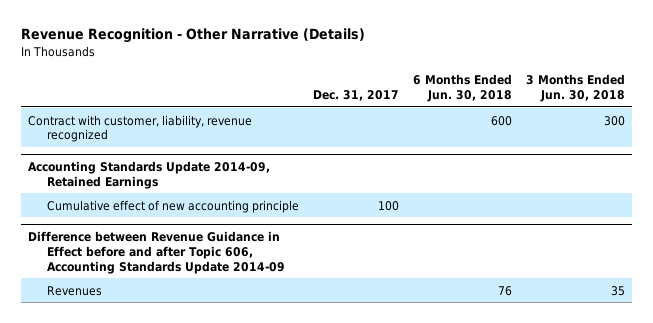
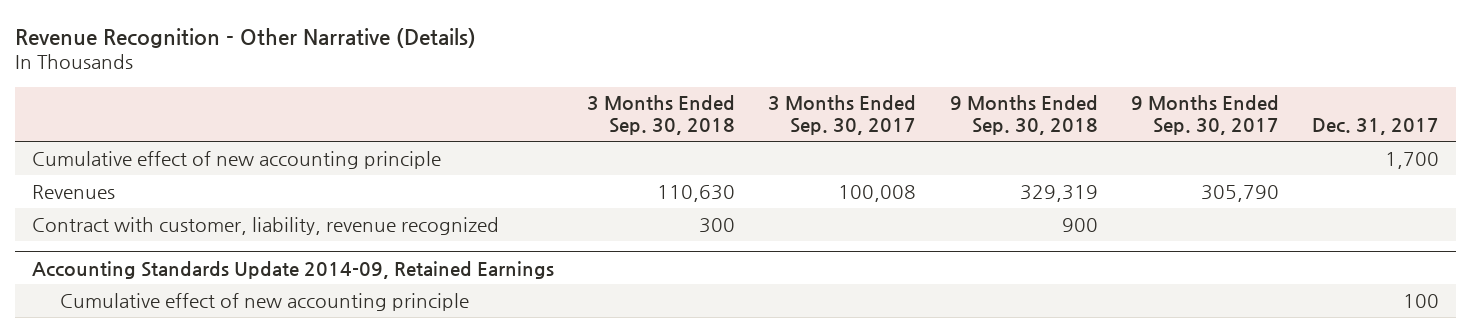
- | Dec. 31, 2017 | 6 Months Ended Jun. 30, 2018 | 3 Months Ended Jun. 30, 2018
+ | 3 Months Ended Sep. 30, 2018 | 3 Months Ended Sep. 30, 2017 | 9 Months Ended Sep. 30, 2018 | 9 Months Ended Sep. 30, 2017 | Dec. 31, 2017
+ Cumulative effect of new accounting principle | | | | | 1,700
+ Revenues | 110,630 | 100,008 | 329,319 | 305,790 |
- Difference between Revenue Guidance in Effect before and after Topic 606, Accounting Standards Update 2014-09
- Revenues | | 76 | 35

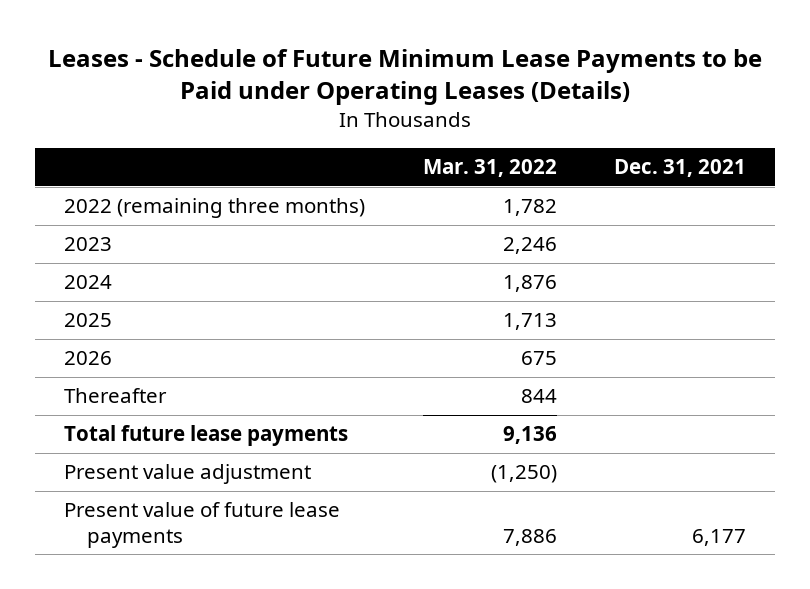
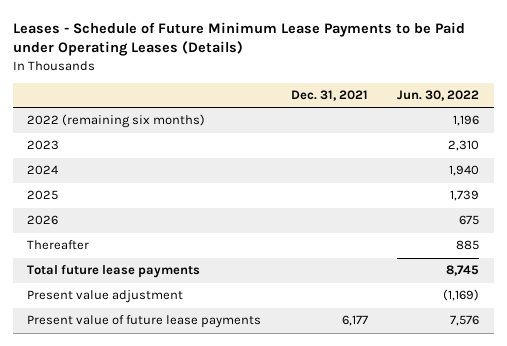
- | Mar. 31, 2022 | Dec. 31, 2021
+ | Dec. 31, 2021 | Jun. 30, 2022
- 2022 (remaining three months) | 1,782 |
+ 2022 (remaining six months) | | 1,196

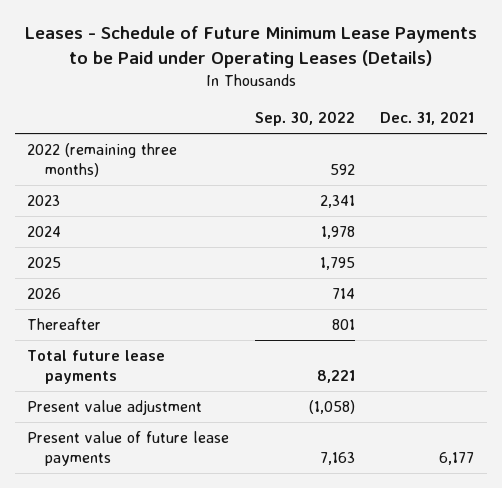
- | Dec. 31, 2021 | Jun. 30, 2022
+ | Sep. 30, 2022 | Dec. 31, 2021
- 2022 (remaining six months) | | 1,196
+ 2022 (remaining three months) | 592 |

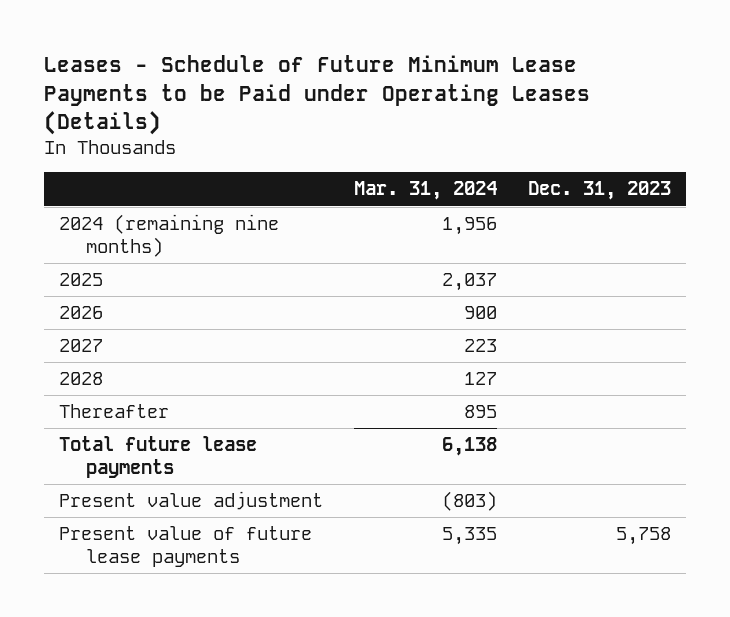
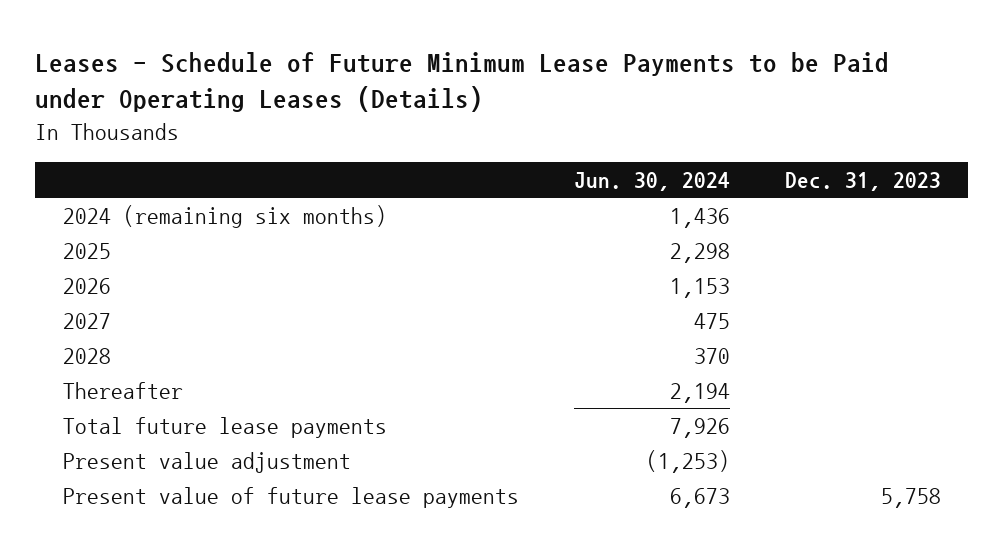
- | Mar. 31, 2024 | Dec. 31, 2023
+ | Jun. 30, 2024 | Dec. 31, 2023
- 2024 (remaining nine months) | 1,956 |
+ 2024 (remaining six months) | 1,436 |

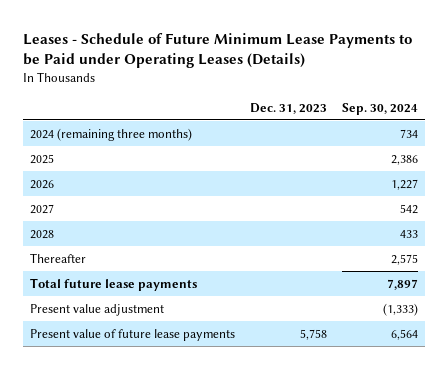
- | Jun. 30, 2024 | Dec. 31, 2023
+ | Dec. 31, 2023 | Sep. 30, 2024
- 2024 (remaining six months) | 1,436 |
+ 2024 (remaining three months) | | 734

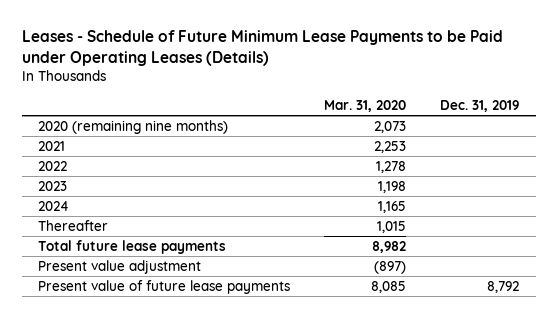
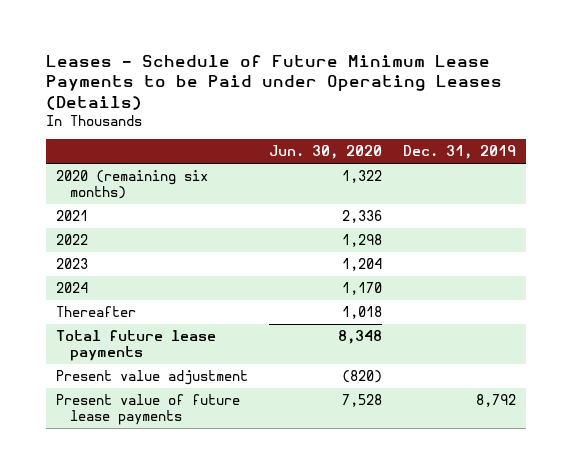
- | Mar. 31, 2020 | Dec. 31, 2019
+ | Jun. 30, 2020 | Dec. 31, 2019
- 2020 (remaining nine months) | 2,073 |
+ 2020 (remaining six months) | 1,322 |

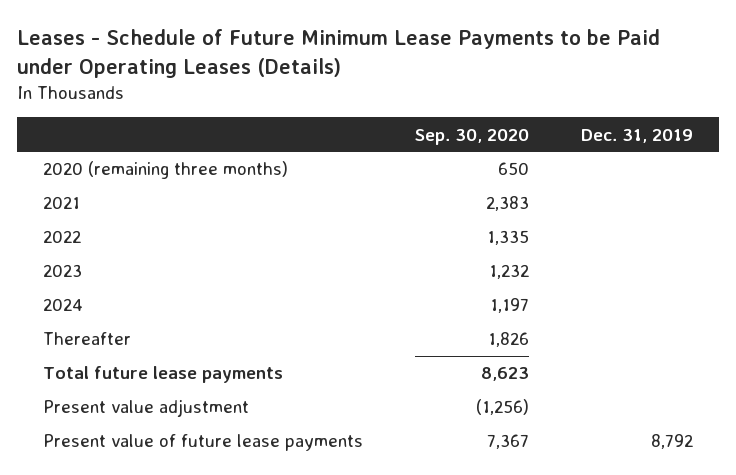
- | Jun. 30, 2020 | Dec. 31, 2019
+ | Sep. 30, 2020 | Dec. 31, 2019
- 2020 (remaining six months) | 1,322 |
+ 2020 (remaining three months) | 650 |

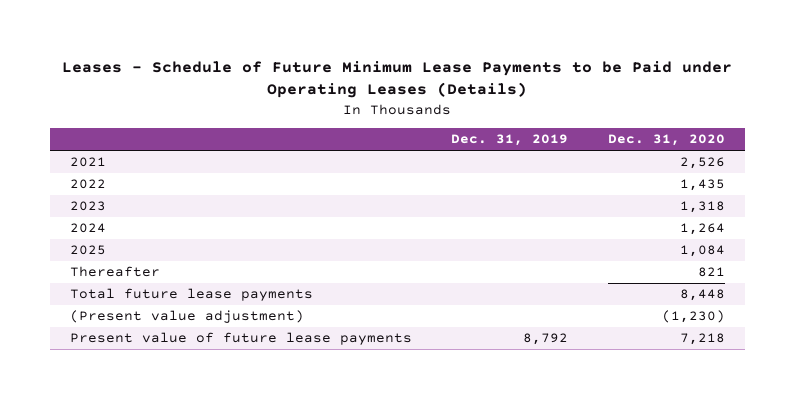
- | Sep. 30, 2020 | Dec. 31, 2019
+ | Dec. 31, 2019 | Dec. 31, 2020
- 2020 (remaining three months) | 650 |
+ 2025 | | 1,084
- Present value adjustment | (1,256) |
+ (Present value adjustment) | | (1,230)

